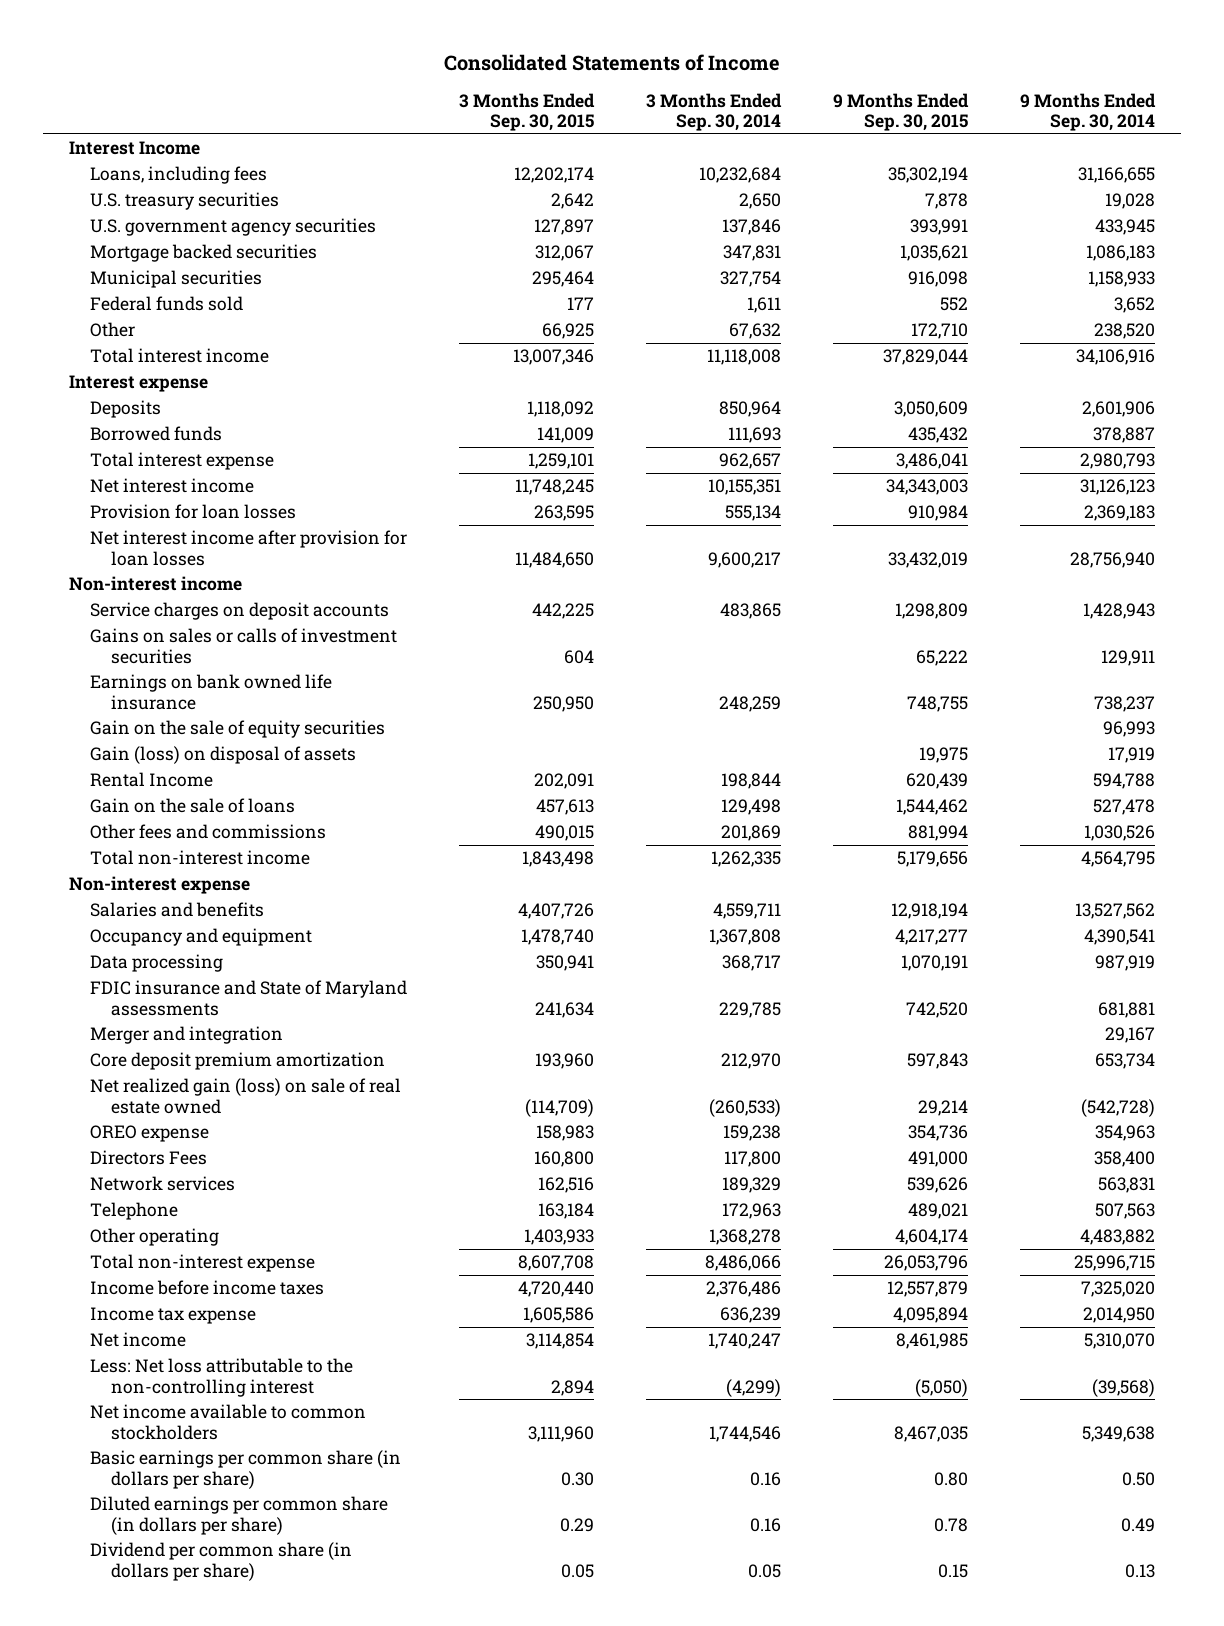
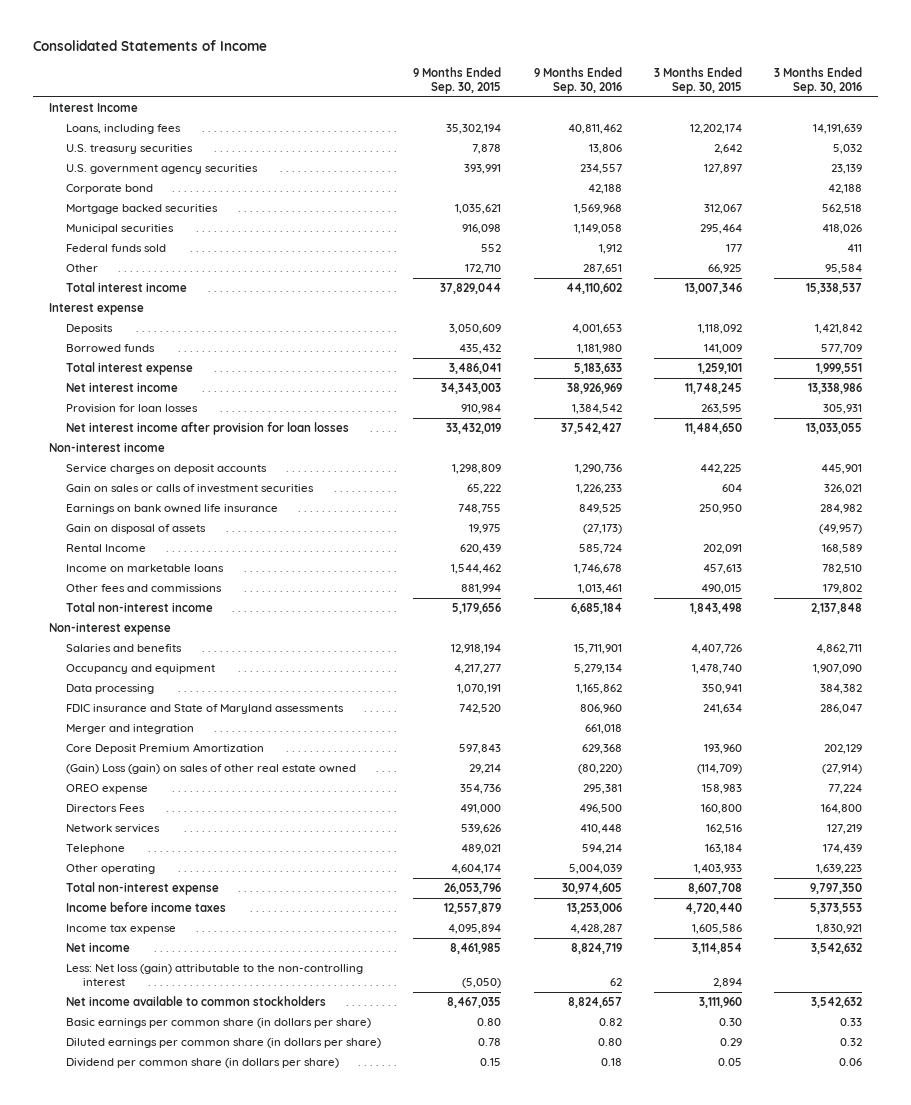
- | 3 Months Ended Sep. 30, 2015 | 3 Months Ended Sep. 30, 2014 | 9 Months Ended Sep. 30, 2015 | 9 Months Ended Sep. 30, 2014
+ | 9 Months Ended Sep. 30, 2015 | 9 Months Ended Sep. 30, 2016 | 3 Months Ended Sep. 30, 2015 | 3 Months Ended Sep. 30, 2016
+ Corporate bond | | 42,188 | | 42,188
- Gains on sales or calls of investment securities | 604 | | 65,222 | 129,911
+ Gain on sales or calls of investment securities | 65,222 | 1,226,233 | 604 | 326,021
- Gain on the sale of equity securities | | | | 96,993
- Gain (loss) on disposal of assets | | | 19,975 | 17,919
+ Gain on disposal of assets | 19,975 | (27,173) | | (49,957)
- Gain on the sale of loans | 457,613 | 129,498 | 1,544,462 | 527,478
+ Income on marketable loans | 1,544,462 | 1,746,678 | 457,613 | 782,510
- Core deposit premium amortization | 193,960 | 212,970 | 597,843 | 653,734
- Net realized gain (loss) on sale of real estate owned | (114,709) | (260,533) | 29,214 | (542,728)
+ Core Deposit Premium Amortization | 597,843 | 629,368 | 193,960 | 202,129
+ (Gain) Loss (gain) on sales of other real estate owned | 29,214 | (80,220) | (114,709) | (27,914)
- Less: Net loss attributable to the non-controlling interest | 2,894 | (4,299) | (5,050) | (39,568)
+ Less: Net loss (gain) attributable to the non-controlling interest | (5,050) | 62 | 2,894 |

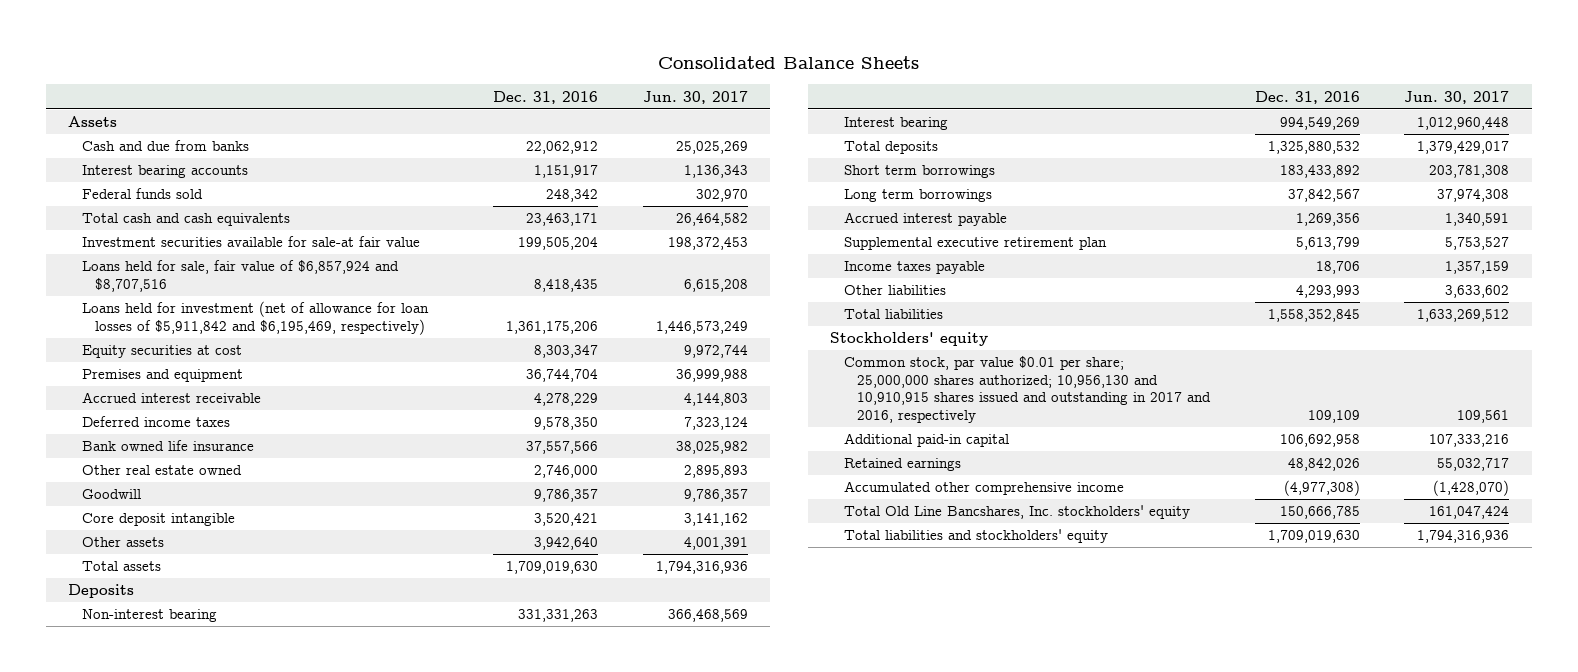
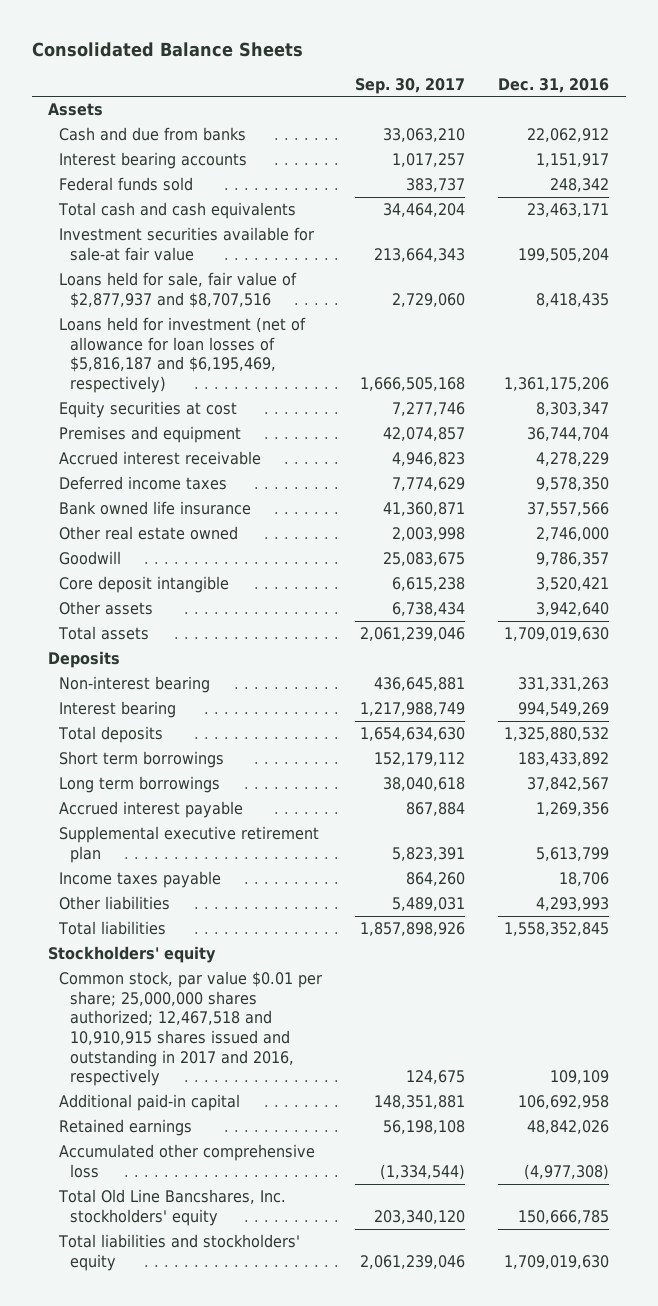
- | Dec. 31, 2016 | Jun. 30, 2017
+ | Sep. 30, 2017 | Dec. 31, 2016
- Loans held for sale, fair value of $6,857,924 and $8,707,516 | 8,418,435 | 6,615,208
- Loans held for investment (net of allowance for loan losses of $5,911,842 and $6,195,469, respectively) | 1,361,175,206 | 1,446,573,249
+ Loans held for sale, fair value of $2,877,937 and $8,707,516 | 2,729,060 | 8,418,435
+ Loans held for investment (net of allowance for loan losses of $5,816,187 and $6,195,469, respectively) | 1,666,505,168 | 1,361,175,206
- Common stock, par value $0.01 per share; 25,000,000 shares authorized; 10,956,130 and 10,910,915 shares issued and outstanding in 2017 and 2016, respectively | 109,109 | 109,561
+ Common stock, par value $0.01 per share; 25,000,000 shares authorized; 12,467,518 and 10,910,915 shares issued and outstanding in 2017 and 2016, respectively | 124,675 | 109,109
- Accumulated other comprehensive income | (4,977,308) | (1,428,070)
+ Accumulated other comprehensive loss | (1,334,544) | (4,977,308)

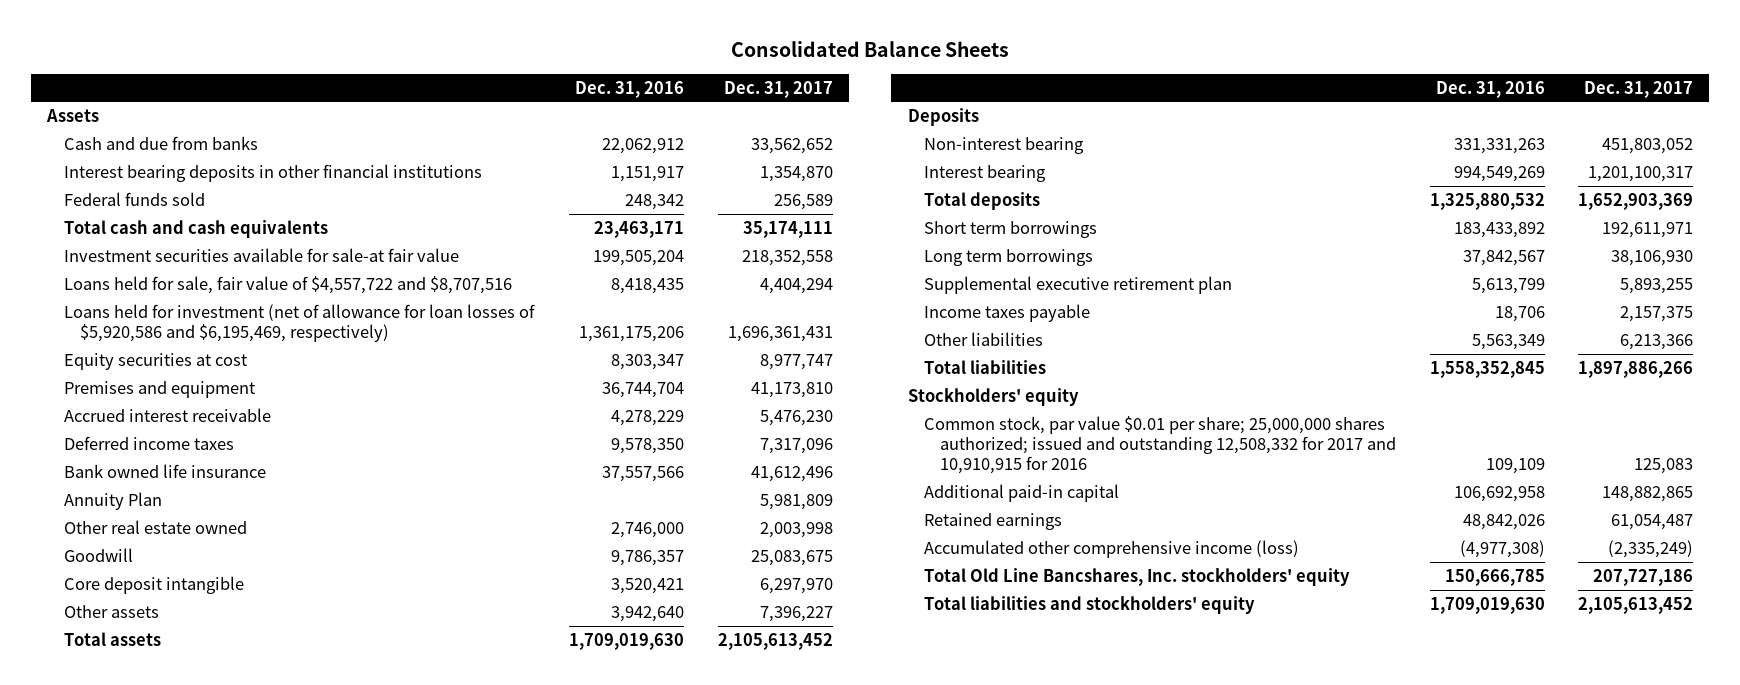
- | Sep. 30, 2017 | Dec. 31, 2016
+ | Dec. 31, 2016 | Dec. 31, 2017
- Interest bearing accounts | 1,017,257 | 1,151,917
+ Interest bearing deposits in other financial institutions | 1,151,917 | 1,354,870
- Loans held for sale, fair value of $2,877,937 and $8,707,516 | 2,729,060 | 8,418,435
- Loans held for investment (net of allowance for loan losses of $5,816,187 and $6,195,469, respectively) | 1,666,505,168 | 1,361,175,206
+ Loans held for sale, fair value of $4,557,722 and $8,707,516 | 8,418,435 | 4,404,294
+ Loans held for investment (net of allowance for loan losses of $5,920,586 and $6,195,469, respectively) | 1,361,175,206 | 1,696,361,431
+ Annuity Plan | | 5,981,809
- Accrued interest payable | 867,884 | 1,269,356
- Other liabilities | 5,489,031 | 4,293,993
+ Other liabilities | 5,563,349 | 6,213,366
- Common stock, par value $0.01 per share; 25,000,000 shares authorized; 12,467,518 and 10,910,915 shares issued and outstanding in 2017 and 2016, respectively | 124,675 | 109,109
+ Common stock, par value $0.01 per share; 25,000,000 shares authorized; issued and outstanding 12,508,332 for 2017 and 10,910,915 for 2016 | 109,109 | 125,083
- Accumulated other comprehensive loss | (1,334,544) | (4,977,308)
+ Accumulated other comprehensive income (loss) | (4,977,308) | (2,335,249)

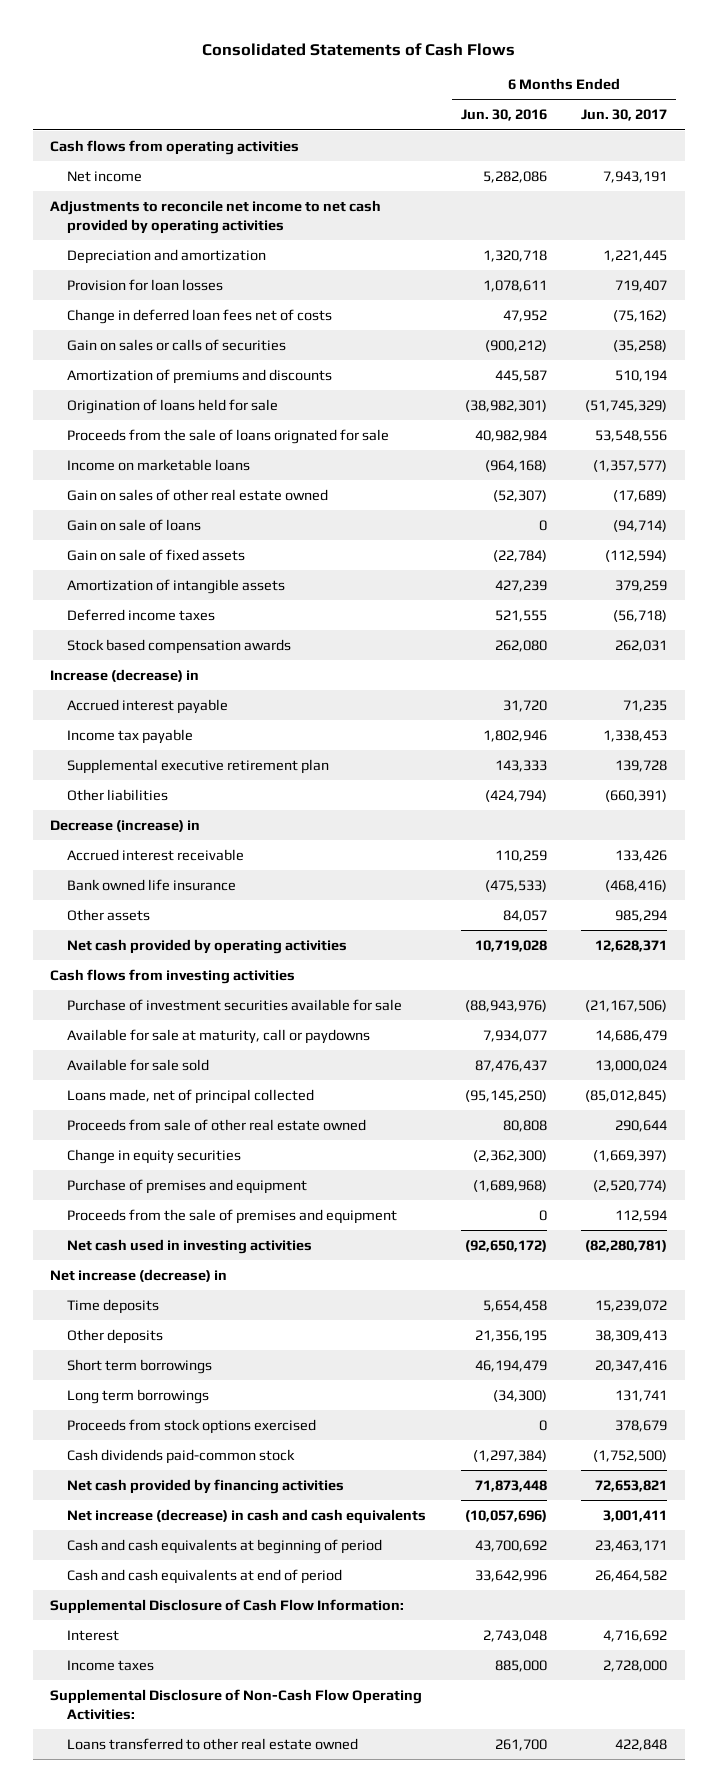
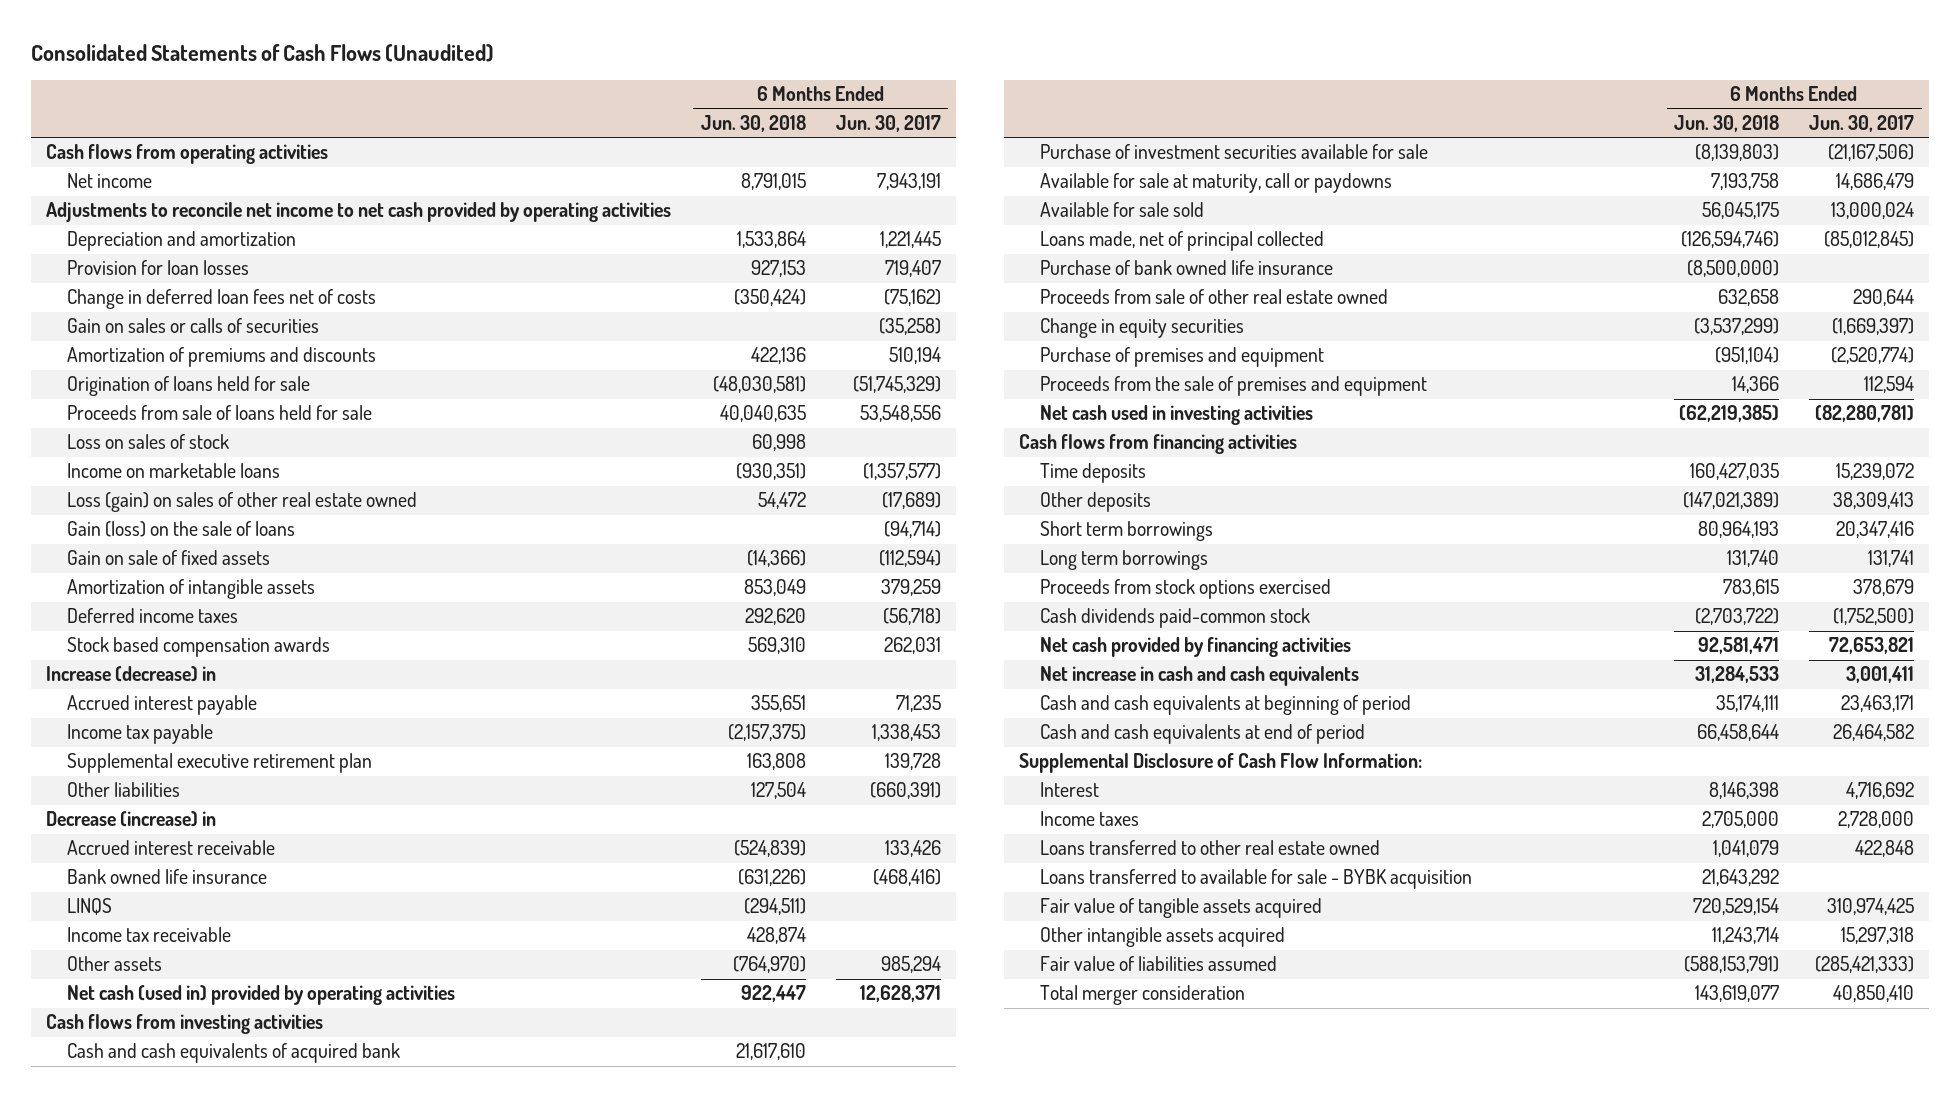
- Consolidated Statements of Cash Flows
+ Consolidated Statements of Cash Flows (Unaudited)
- | 6 Months Ended Jun. 30, 2016 | 6 Months Ended Jun. 30, 2017
+ | 6 Months Ended Jun. 30, 2018 | 6 Months Ended Jun. 30, 2017
- Proceeds from the sale of loans orignated for sale | 40,982,984 | 53,548,556
+ Proceeds from sale of loans held for sale | 40,040,635 | 53,548,556
+ Loss on sales of stock | 60,998 |
- Gain on sales of other real estate owned | (52,307) | (17,689)
- Gain on sale of loans | 0 | (94,714)
+ Loss (gain) on sales of other real estate owned | 54,472 | (17,689)
+ Gain (loss) on the sale of loans | | (94,714)
+ LINQS | (294,511) |
+ Income tax receivable | 428,874 |
- Net cash provided by operating activities | 10,719,028 | 12,628,371
+ Net cash (used in) provided by operating activities | 922,447 | 12,628,371
+ Cash and cash equivalents of acquired bank | 21,617,610 |
+ Purchase of bank owned life insurance | (8,500,000) |
- Net increase (decrease) in
+ Cash flows from financing activities
- Net increase (decrease) in cash and cash equivalents | (10,057,696) | 3,001,411
+ Net increase in cash and cash equivalents | 31,284,533 | 3,001,411
- Supplemental Disclosure of Non-Cash Flow Operating Activities:
+ Loans transferred to available for sale - BYBK acquisition | 21,643,292 |
+ Fair value of tangible assets acquired | 720,529,154 | 310,974,425
+ Other intangible assets acquired | 11,243,714 | 15,297,318
+ Fair value of liabilities assumed | (588,153,791) | (285,421,333)
+ Total merger consideration | 143,619,077 | 40,850,410

